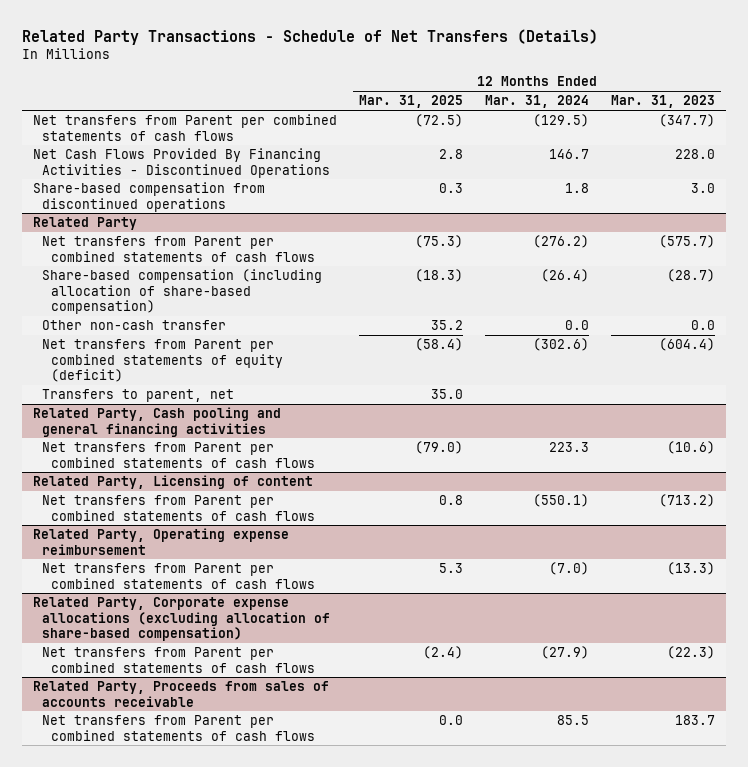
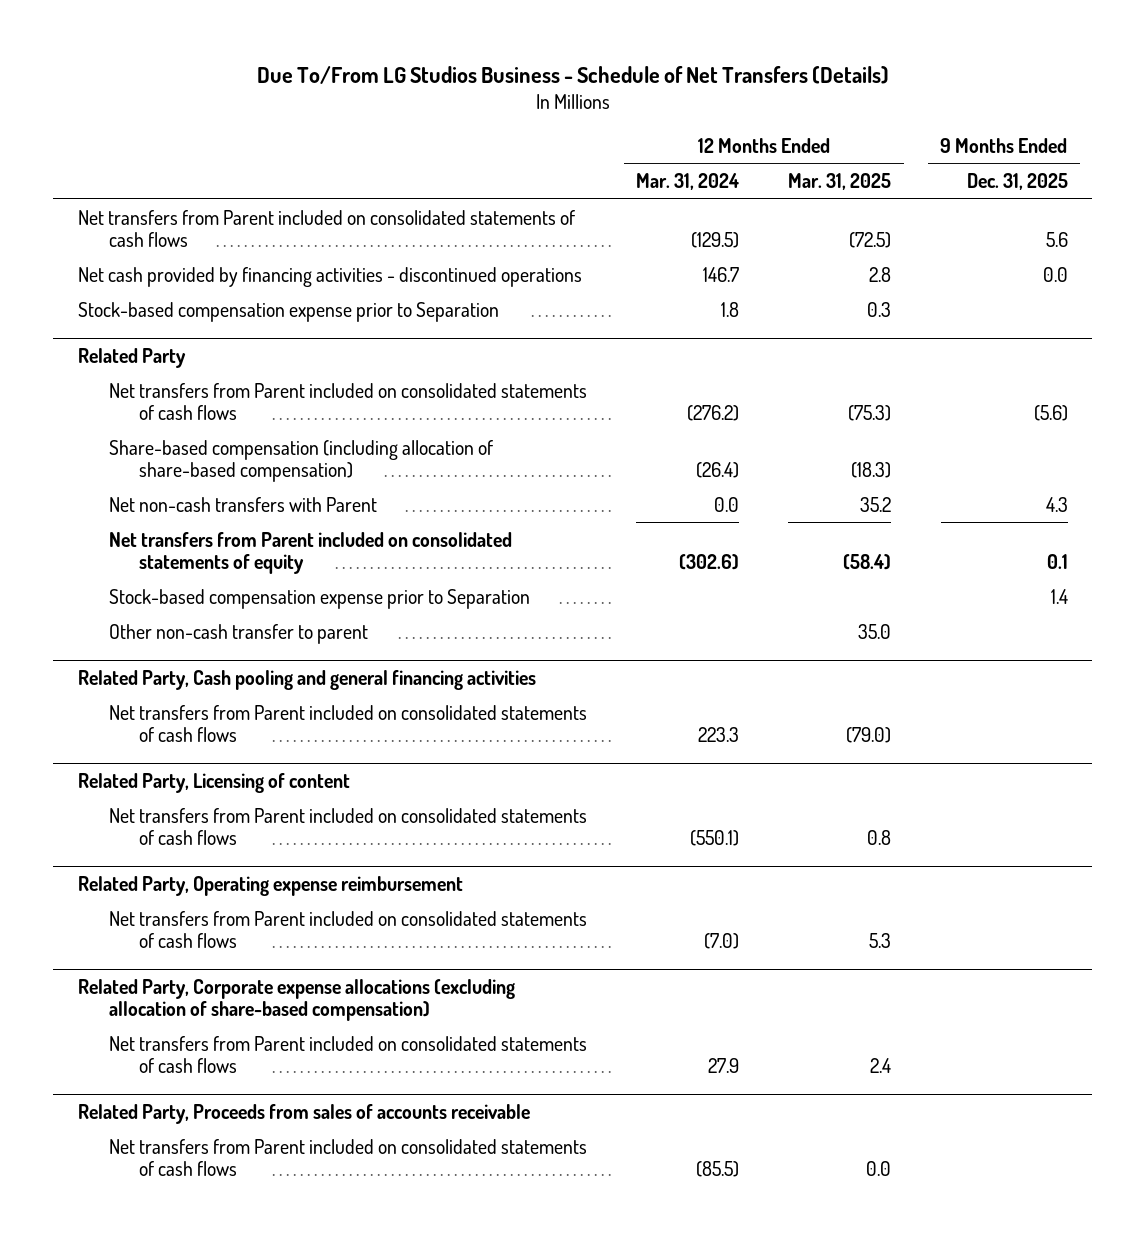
- Related Party Transactions - Schedule of Net Transfers (Details)
+ Due To/From LG Studios Business - Schedule of Net Transfers (Details)
- | 12 Months Ended Mar. 31, 2025 | 12 Months Ended Mar. 31, 2024 | 12 Months Ended Mar. 31, 2023
+ | 12 Months Ended Mar. 31, 2024 | 12 Months Ended Mar. 31, 2025 | 9 Months Ended Dec. 31, 2025
- Net transfers from Parent per combined statements of cash flows | (72.5) | (129.5) | (347.7)
- Net Cash Flows Provided By Financing Activities - Discontinued Operations | 2.8 | 146.7 | 228.0
- Share-based compensation from discontinued operations | 0.3 | 1.8 | 3.0
+ Net transfers from Parent included on consolidated statements of cash flows | (129.5) | (72.5) | 5.6
+ Net cash provided by financing activities - discontinued operations | 146.7 | 2.8 | 0.0
+ Stock-based compensation expense prior to Separation | 1.8 | 0.3 |
@ Related Party
- Net transfers from Parent per combined statements of cash flows | (75.3) | (276.2) | (575.7)
+ Net transfers from Parent included on consolidated statements of cash flows | (276.2) | (75.3) | (5.6)
- Other non-cash transfer | 35.2 | 0.0 | 0.0
- Net transfers from Parent per combined statements of equity (deficit) | (58.4) | (302.6) | (604.4)
- Transfers to parent, net | 35.0 | |
+ Net non-cash transfers with Parent | 0.0 | 35.2 | 4.3
+ Net transfers from Parent included on consolidated statements of equity | (302.6) | (58.4) | 0.1
+ Stock-based compensation expense prior to Separation | | | 1.4
+ Other non-cash transfer to parent | | 35.0 |
@ Related Party, Cash pooling and general financing activities
- Net transfers from Parent per combined statements of cash flows | (79.0) | 223.3 | (10.6)
+ Net transfers from Parent included on consolidated statements of cash flows | 223.3 | (79.0) |
@ Related Party, Licensing of content
- Net transfers from Parent per combined statements of cash flows | 0.8 | (550.1) | (713.2)
+ Net transfers from Parent included on consolidated statements of cash flows | (550.1) | 0.8 |
@ Related Party, Operating expense reimbursement
- Net transfers from Parent per combined statements of cash flows | 5.3 | (7.0) | (13.3)
+ Net transfers from Parent included on consolidated statements of cash flows | (7.0) | 5.3 |
@ Related Party, Corporate expense allocations (excluding allocation of share-based compensation)
- Net transfers from Parent per combined statements of cash flows | (2.4) | (27.9) | (22.3)
+ Net transfers from Parent included on consolidated statements of cash flows | 27.9 | 2.4 |
@ Related Party, Proceeds from sales of accounts receivable
- Net transfers from Parent per combined statements of cash flows | 0.0 | 85.5 | 183.7
+ Net transfers from Parent included on consolidated statements of cash flows | (85.5) | 0.0 |

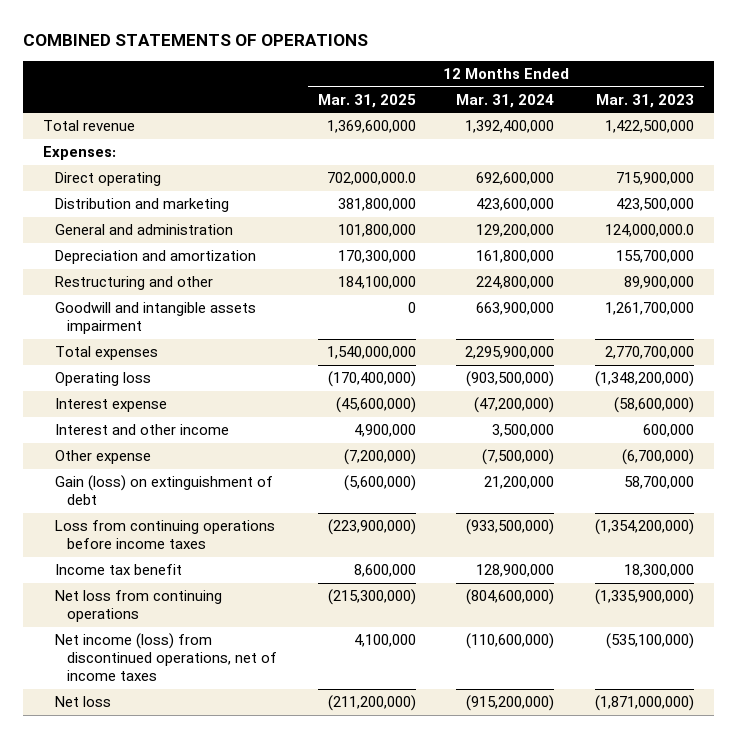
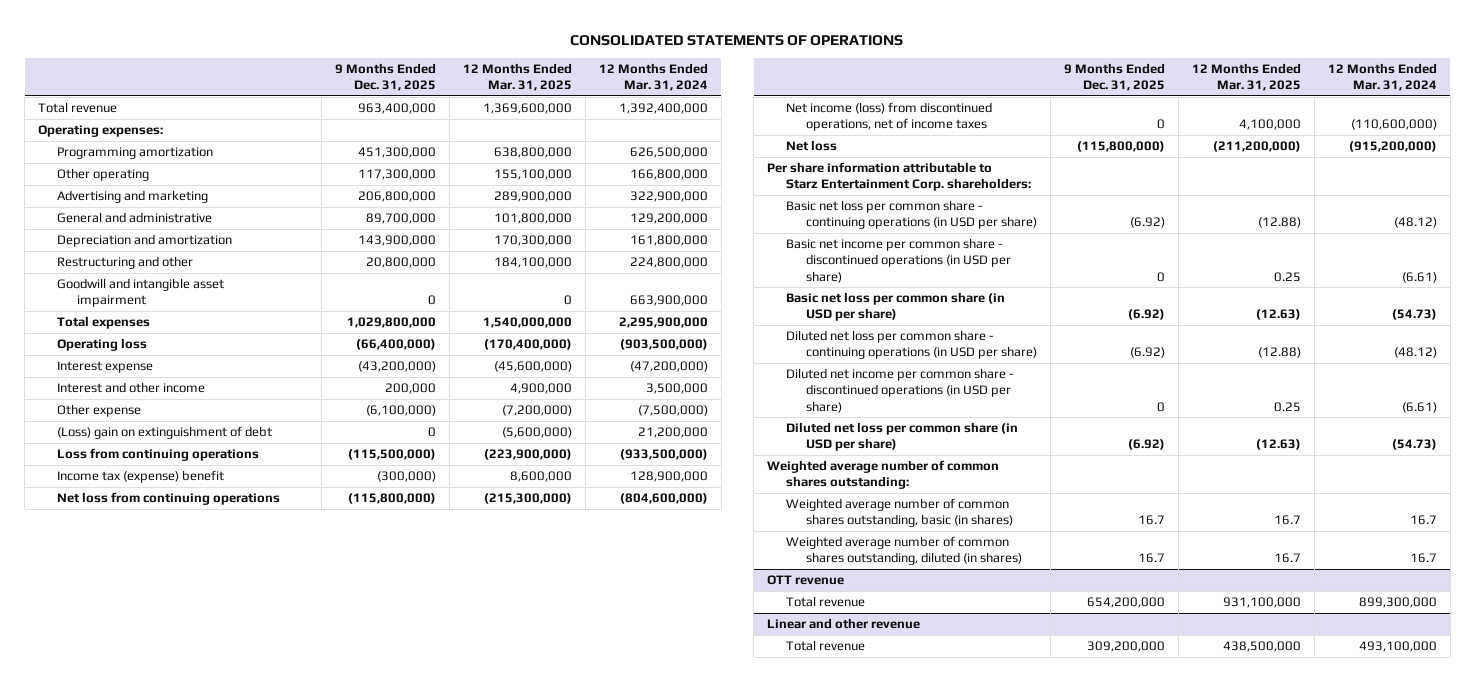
- COMBINED STATEMENTS OF OPERATIONS
+ CONSOLIDATED STATEMENTS OF OPERATIONS
- | 12 Months Ended Mar. 31, 2025 | 12 Months Ended Mar. 31, 2024 | 12 Months Ended Mar. 31, 2023
+ | 9 Months Ended Dec. 31, 2025 | 12 Months Ended Mar. 31, 2025 | 12 Months Ended Mar. 31, 2024
- Expenses:
- Direct operating | 702,000,000.0 | 692,600,000 | 715,900,000
- Distribution and marketing | 381,800,000 | 423,600,000 | 423,500,000
- General and administration | 101,800,000 | 129,200,000 | 124,000,000.0
+ Operating expenses:
+ Programming amortization | 451,300,000 | 638,800,000 | 626,500,000
+ Other operating | 117,300,000 | 155,100,000 | 166,800,000
+ Advertising and marketing | 206,800,000 | 289,900,000 | 322,900,000
+ General and administrative | 89,700,000 | 101,800,000 | 129,200,000
- Goodwill and intangible assets impairment | 0 | 663,900,000 | 1,261,700,000
+ Goodwill and intangible asset impairment | 0 | 0 | 663,900,000
- Gain (loss) on extinguishment of debt | (5,600,000) | 21,200,000 | 58,700,000
- Loss from continuing operations before income taxes | (223,900,000) | (933,500,000) | (1,354,200,000)
- Income tax benefit | 8,600,000 | 128,900,000 | 18,300,000
+ (Loss) gain on extinguishment of debt | 0 | (5,600,000) | 21,200,000
+ Loss from continuing operations | (115,500,000) | (223,900,000) | (933,500,000)
+ Income tax (expense) benefit | (300,000) | 8,600,000 | 128,900,000
+ Per share information attributable to Starz Entertainment Corp. shareholders:
+ Basic net loss per common share - continuing operations (in USD per share) | (6.92) | (12.88) | (48.12)
+ Basic net income per common share - discontinued operations (in USD per share) | 0 | 0.25 | (6.61)
+ Basic net loss per common share (in USD per share) | (6.92) | (12.63) | (54.73)
+ Diluted net loss per common share - continuing operations (in USD per share) | (6.92) | (12.88) | (48.12)
+ Diluted net income per common share - discontinued operations (in USD per share) | 0 | 0.25 | (6.61)
+ Diluted net loss per common share (in USD per share) | (6.92) | (12.63) | (54.73)
+ Weighted average number of common shares outstanding:
+ Weighted average number of common shares outstanding, basic (in shares) | 16.7 | 16.7 | 16.7
+ Weighted average number of common shares outstanding, diluted (in shares) | 16.7 | 16.7 | 16.7
+ OTT revenue
+ Total revenue | 654,200,000 | 931,100,000 | 899,300,000
+ Linear and other revenue
+ Total revenue | 309,200,000 | 438,500,000 | 493,100,000

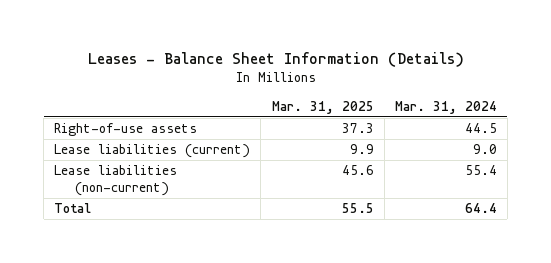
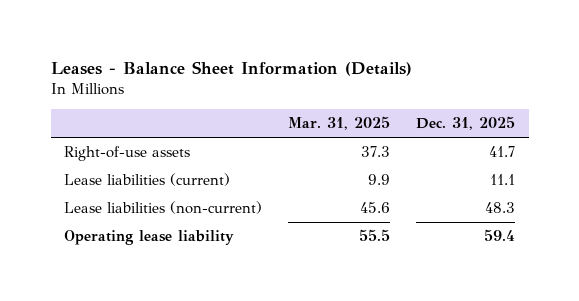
- | Mar. 31, 2025 | Mar. 31, 2024
+ | Mar. 31, 2025 | Dec. 31, 2025
- Total | 55.5 | 64.4
+ Operating lease liability | 55.5 | 59.4

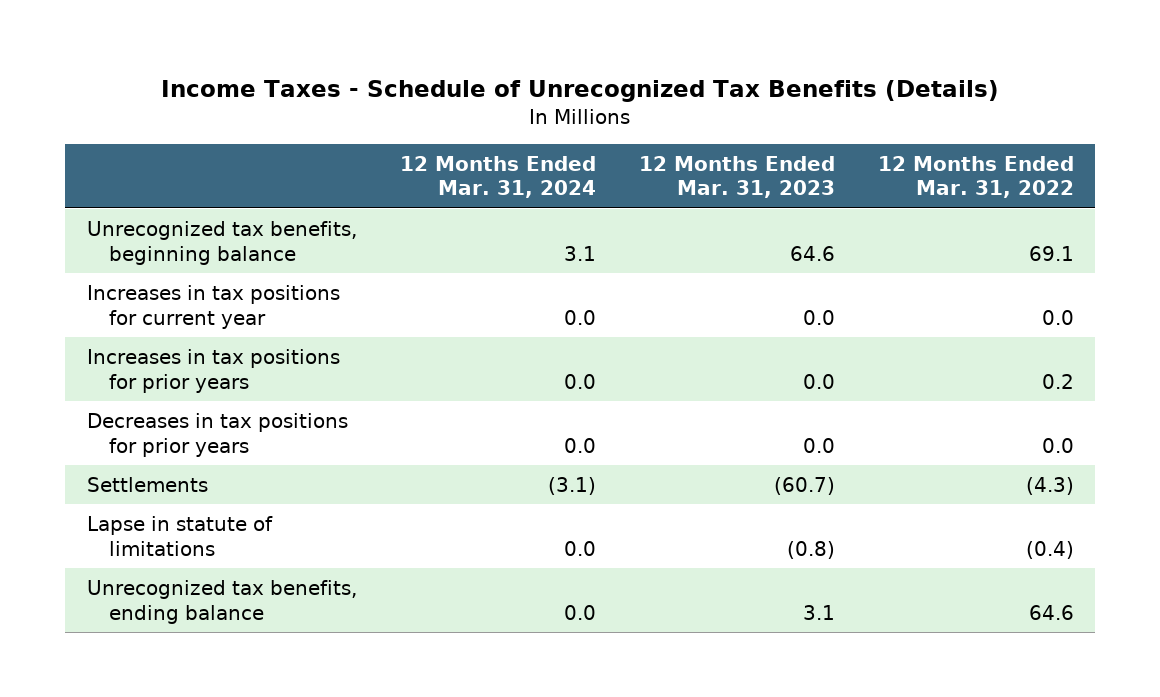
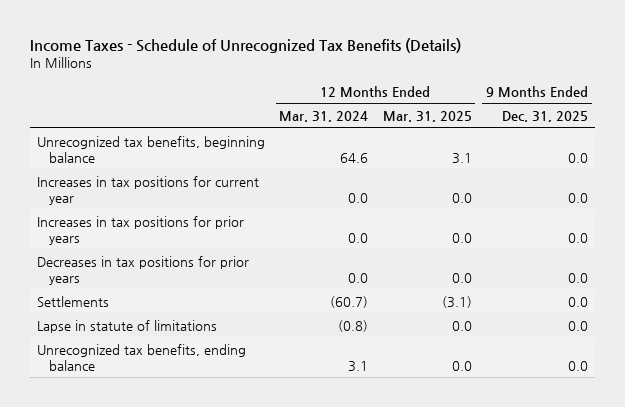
- | 12 Months Ended Mar. 31, 2024 | 12 Months Ended Mar. 31, 2023 | 12 Months Ended Mar. 31, 2022
+ | 12 Months Ended Mar. 31, 2024 | 12 Months Ended Mar. 31, 2025 | 9 Months Ended Dec. 31, 2025
- Unrecognized tax benefits, beginning balance | 3.1 | 64.6 | 69.1
+ Unrecognized tax benefits, beginning balance | 64.6 | 3.1 | 0.0
- Settlements | (3.1) | (60.7) | (4.3)
- Lapse in statute of limitations | 0.0 | (0.8) | (0.4)
- Unrecognized tax benefits, ending balance | 0.0 | 3.1 | 64.6
+ Settlements | (60.7) | (3.1) | 0.0
+ Lapse in statute of limitations | (0.8) | 0.0 | 0.0
+ Unrecognized tax benefits, ending balance | 3.1 | 0.0 | 0.0

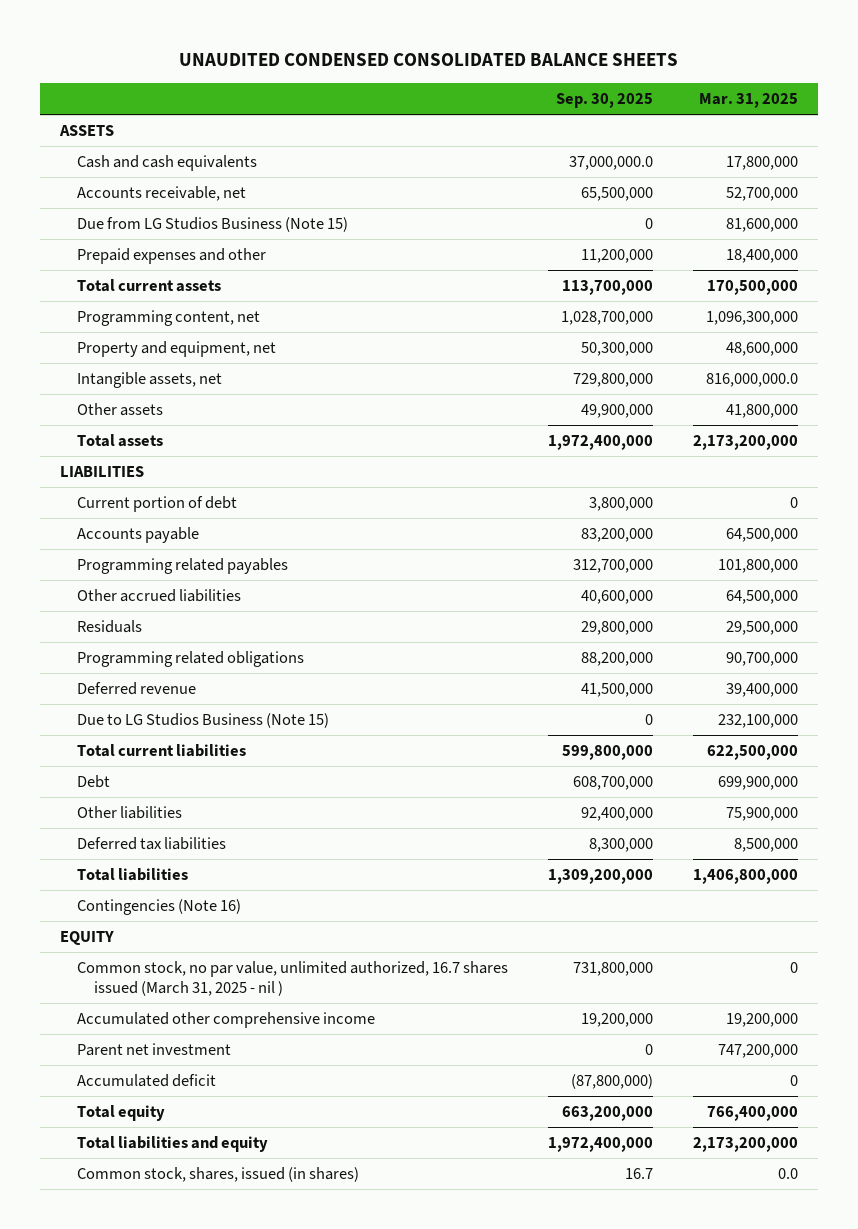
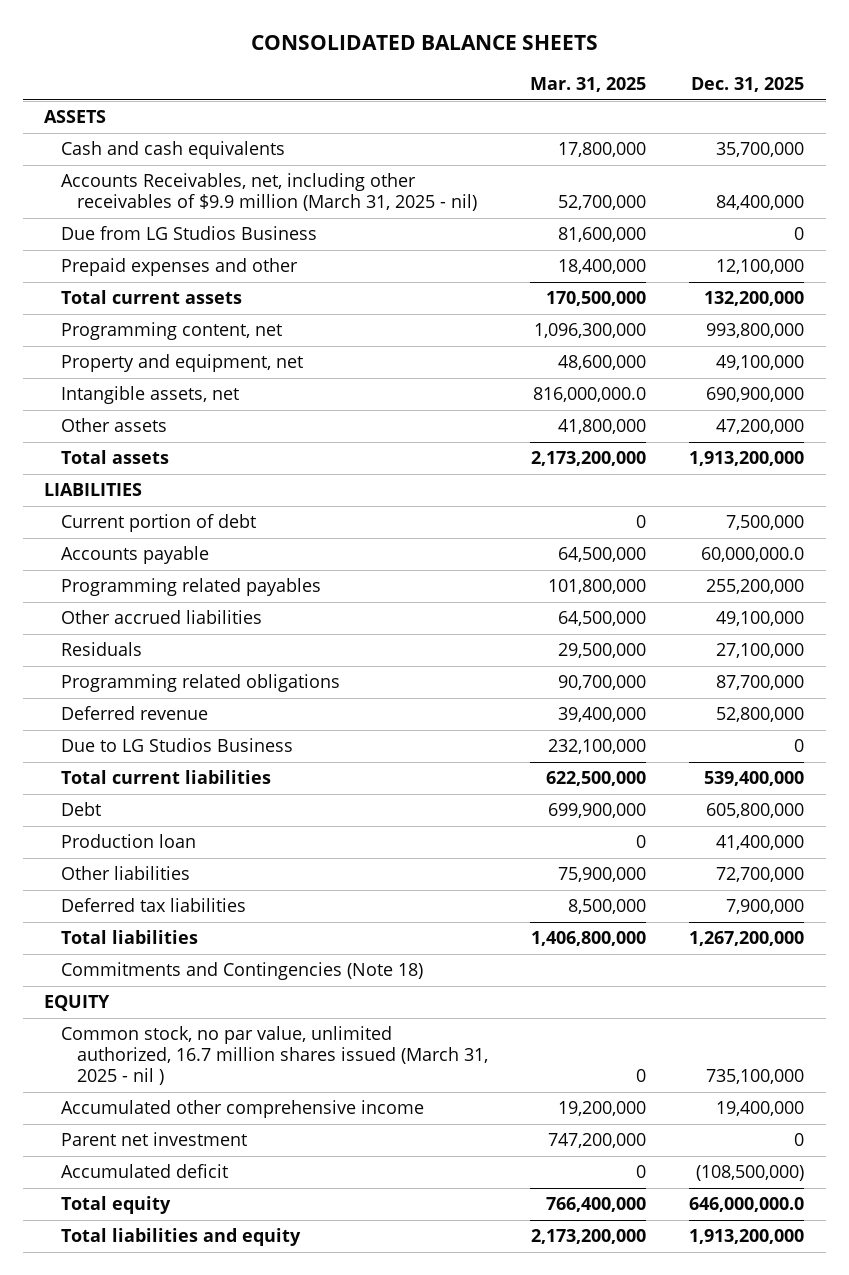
- UNAUDITED CONDENSED CONSOLIDATED BALANCE SHEETS
+ CONSOLIDATED BALANCE SHEETS
- | Sep. 30, 2025 | Mar. 31, 2025
+ | Mar. 31, 2025 | Dec. 31, 2025
- Accounts receivable, net | 65,500,000 | 52,700,000
- Due from LG Studios Business (Note 15) | 0 | 81,600,000
+ Accounts Receivables, net, including other receivables of $9.9 million (March 31, 2025 - nil) | 52,700,000 | 84,400,000
+ Due from LG Studios Business | 81,600,000 | 0
- Due to LG Studios Business (Note 15) | 0 | 232,100,000
+ Due to LG Studios Business | 232,100,000 | 0
+ Production loan | 0 | 41,400,000
- Contingencies (Note 16)
+ Commitments and Contingencies (Note 18)
- Common stock, no par value, unlimited authorized, 16.7 shares issued (March 31, 2025 - nil ) | 731,800,000 | 0
+ Common stock, no par value, unlimited authorized, 16.7 million shares issued (March 31, 2025 - nil ) | 0 | 735,100,000
- Common stock, shares, issued (in shares) | 16.7 | 0.0

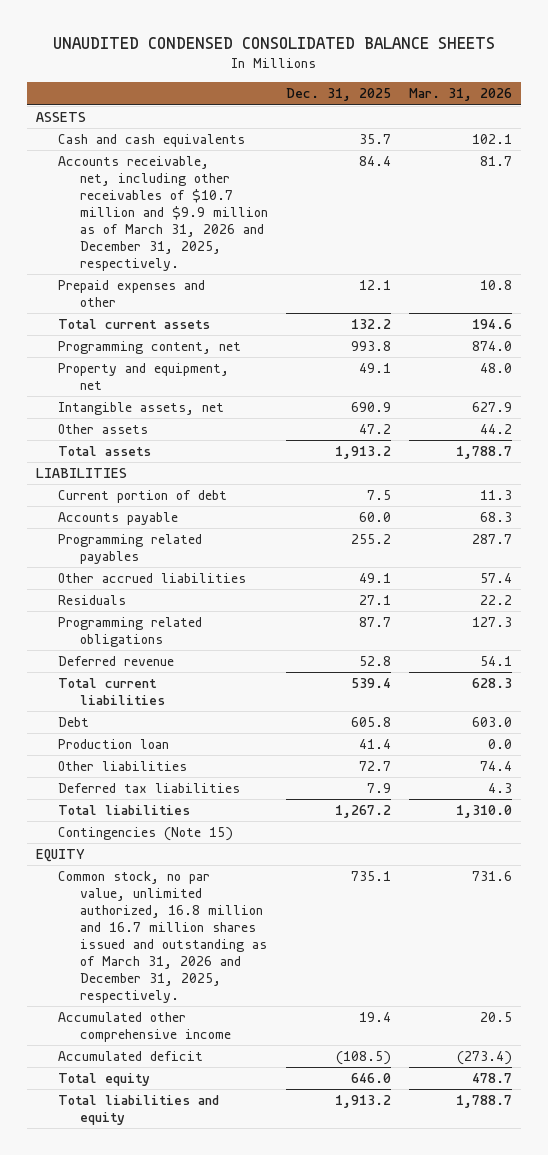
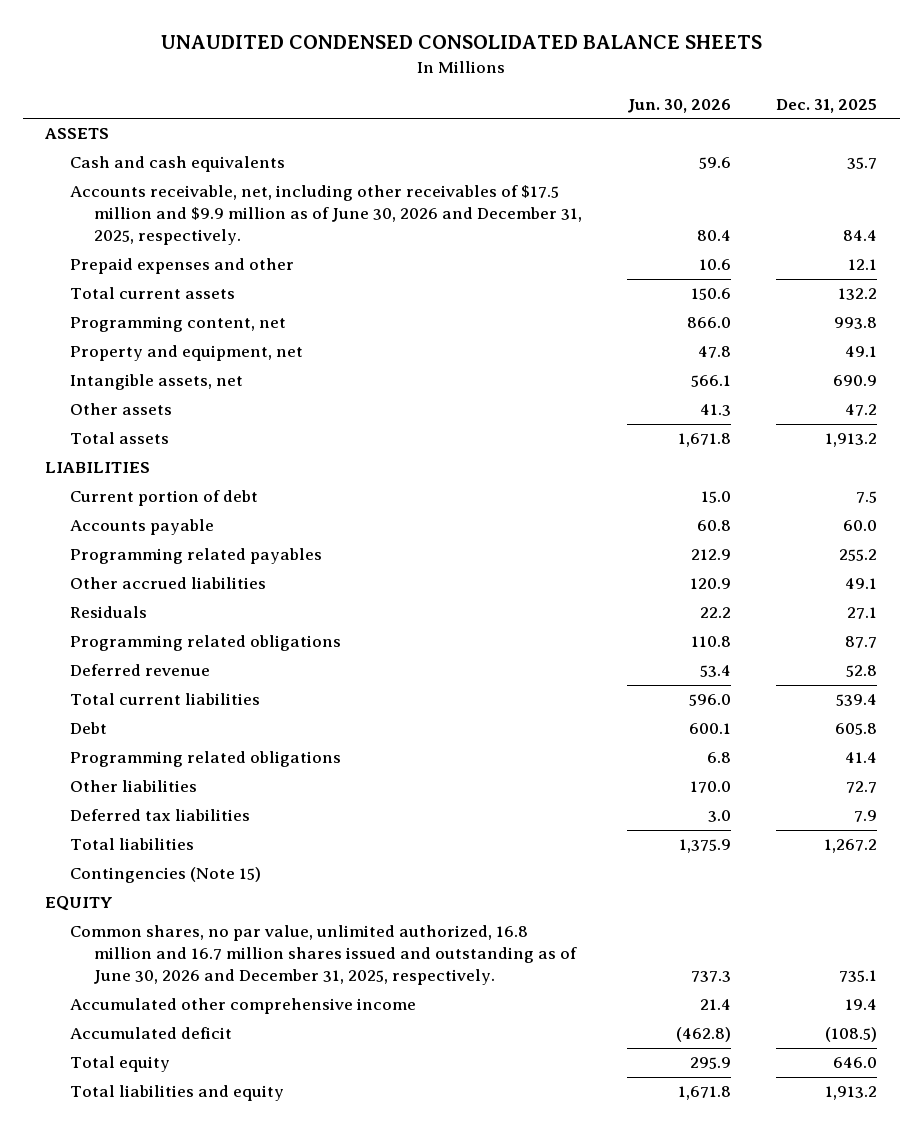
- | Dec. 31, 2025 | Mar. 31, 2026
+ | Jun. 30, 2026 | Dec. 31, 2025
- Accounts receivable, net, including other receivables of $10.7 million and $9.9 million as of March 31, 2026 and December 31, 2025, respectively. | 84.4 | 81.7
+ Accounts receivable, net, including other receivables of $17.5 million and $9.9 million as of June 30, 2026 and December 31, 2025, respectively. | 80.4 | 84.4
- Production loan | 41.4 | 0.0
+ Programming related obligations | 6.8 | 41.4
- Common stock, no par value, unlimited authorized, 16.8 million and 16.7 million shares issued and outstanding as of March 31, 2026 and December 31, 2025, respectively. | 735.1 | 731.6
+ Common shares, no par value, unlimited authorized, 16.8 million and 16.7 million shares issued and outstanding as of June 30, 2026 and December 31, 2025, respectively. | 737.3 | 735.1

